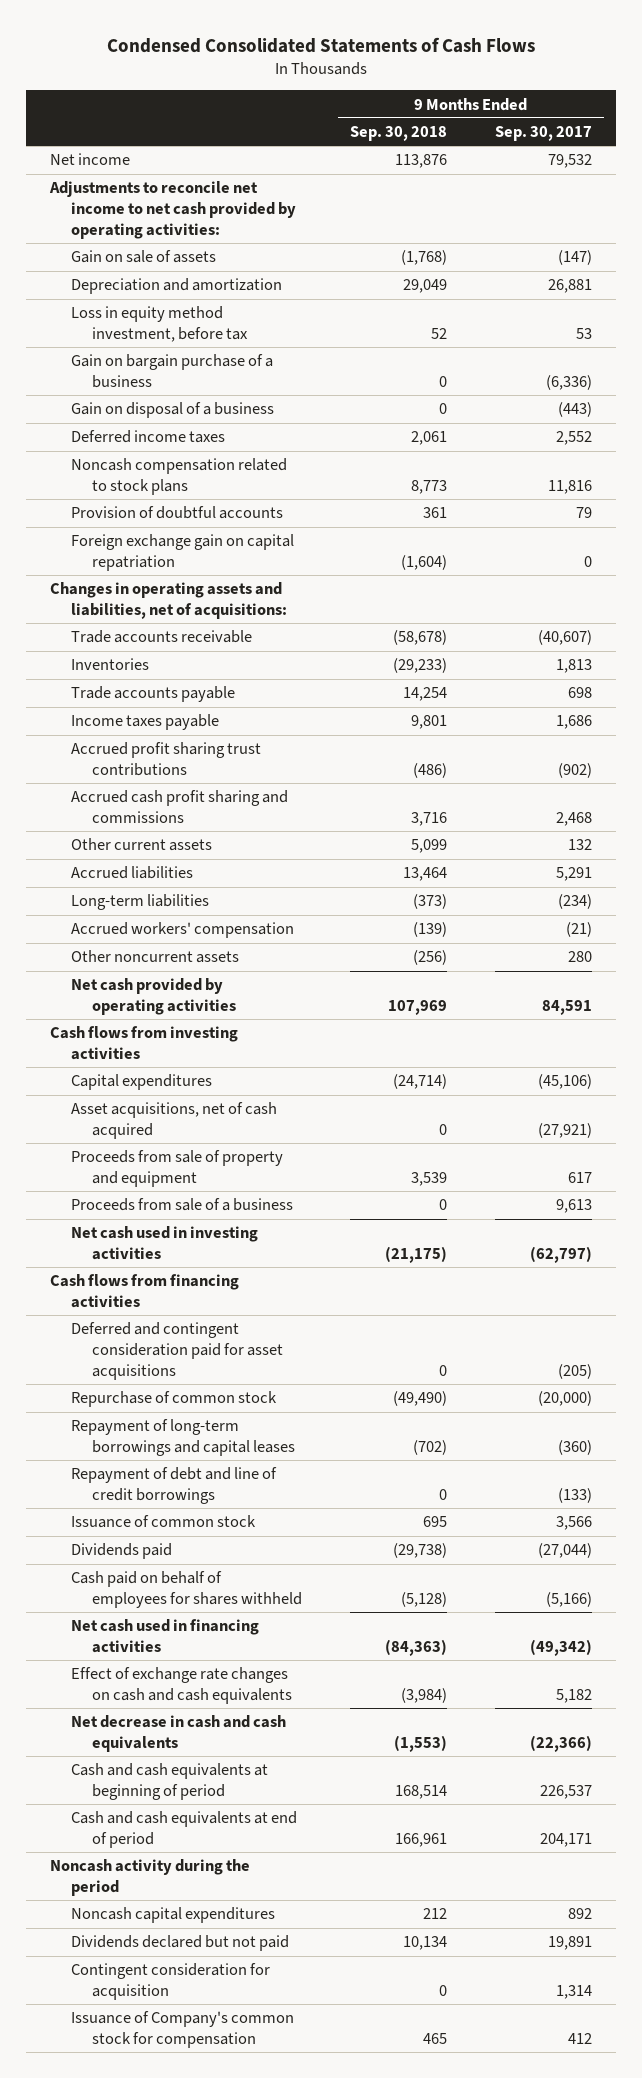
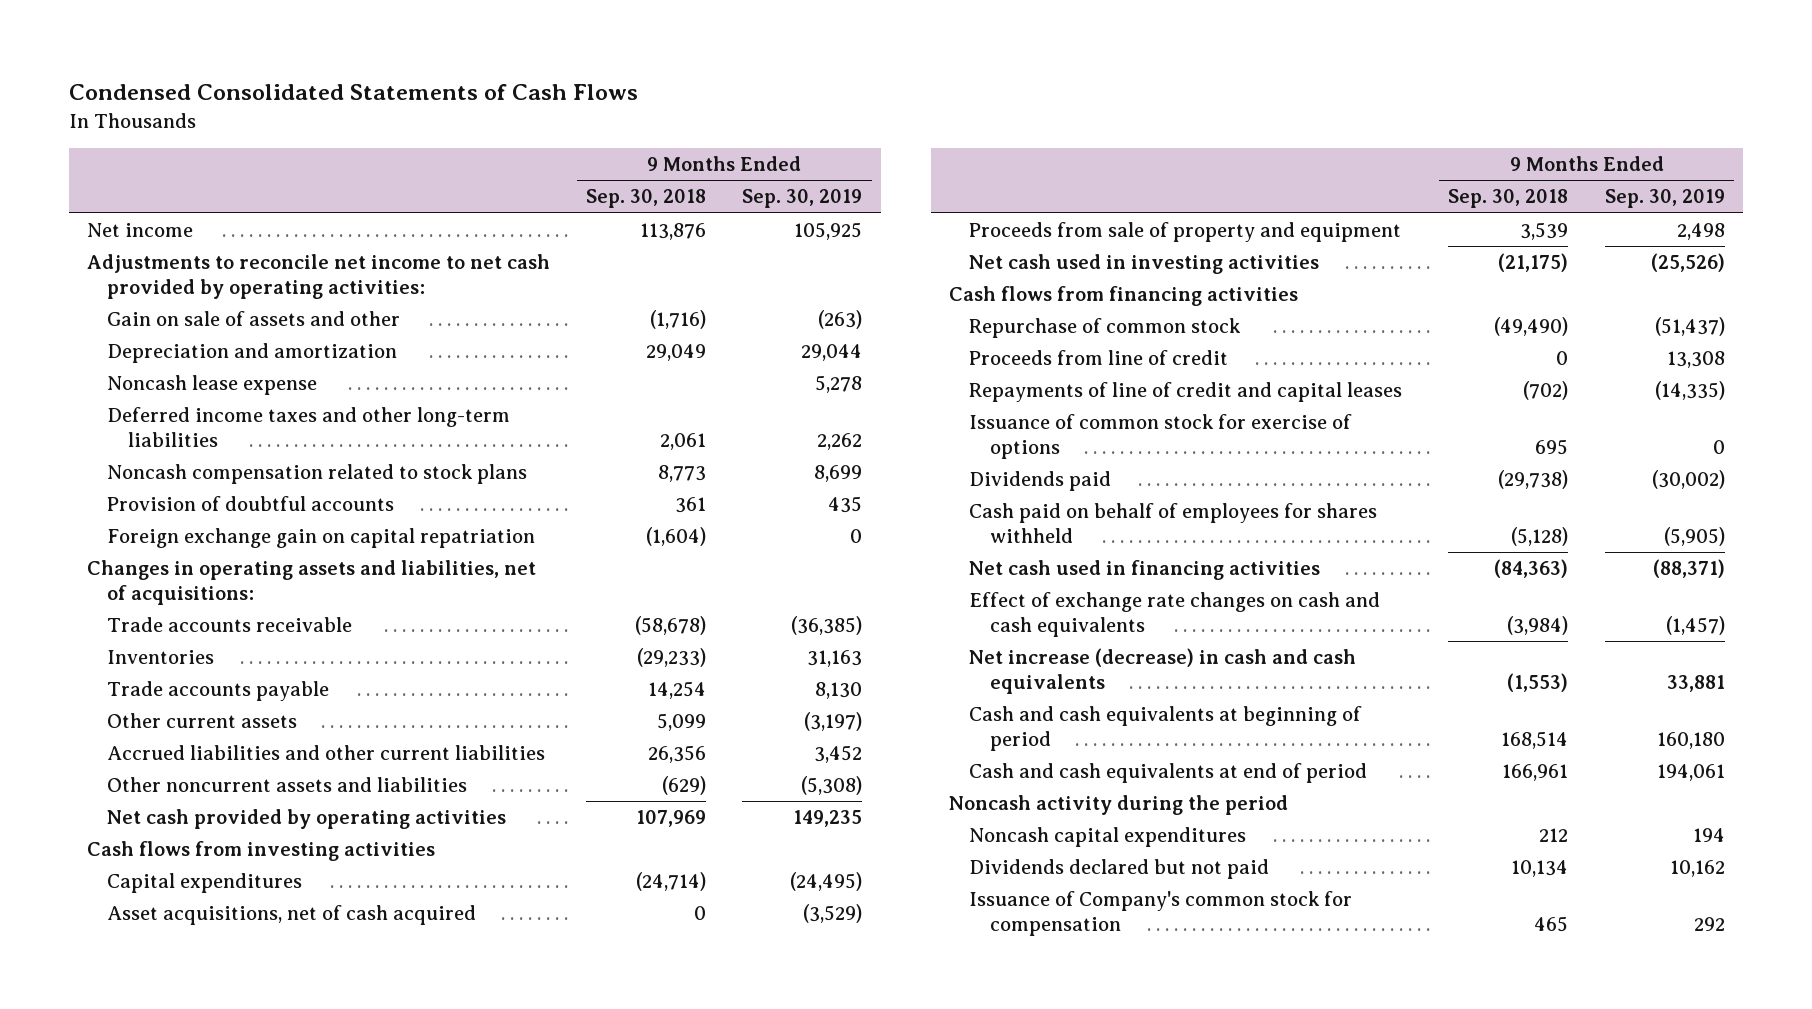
- | 9 Months Ended Sep. 30, 2018 | 9 Months Ended Sep. 30, 2017
+ | 9 Months Ended Sep. 30, 2018 | 9 Months Ended Sep. 30, 2019
- Gain on sale of assets | (1,768) | (147)
+ Gain on sale of assets and other | (1,716) | (263)
- Loss in equity method investment, before tax | 52 | 53
- Gain on bargain purchase of a business | 0 | (6,336)
- Gain on disposal of a business | 0 | (443)
- Deferred income taxes | 2,061 | 2,552
+ Noncash lease expense | | 5,278
+ Deferred income taxes and other long-term liabilities | 2,061 | 2,262
- Income taxes payable | 9,801 | 1,686
- Accrued profit sharing trust contributions | (486) | (902)
- Accrued cash profit sharing and commissions | 3,716 | 2,468
- Accrued liabilities | 13,464 | 5,291
- Long-term liabilities | (373) | (234)
- Accrued workers' compensation | (139) | (21)
- Other noncurrent assets | (256) | 280
+ Accrued liabilities and other current liabilities | 26,356 | 3,452
+ Other noncurrent assets and liabilities | (629) | (5,308)
- Proceeds from sale of a business | 0 | 9,613
- Deferred and contingent consideration paid for asset acquisitions | 0 | (205)
- Repayment of long-term borrowings and capital leases | (702) | (360)
- Repayment of debt and line of credit borrowings | 0 | (133)
- Issuance of common stock | 695 | 3,566
+ Proceeds from line of credit | 0 | 13,308
+ Repayments of line of credit and capital leases | (702) | (14,335)
+ Issuance of common stock for exercise of options | 695 | 0
- Net decrease in cash and cash equivalents | (1,553) | (22,366)
+ Net increase (decrease) in cash and cash equivalents | (1,553) | 33,881
- Contingent consideration for acquisition | 0 | 1,314

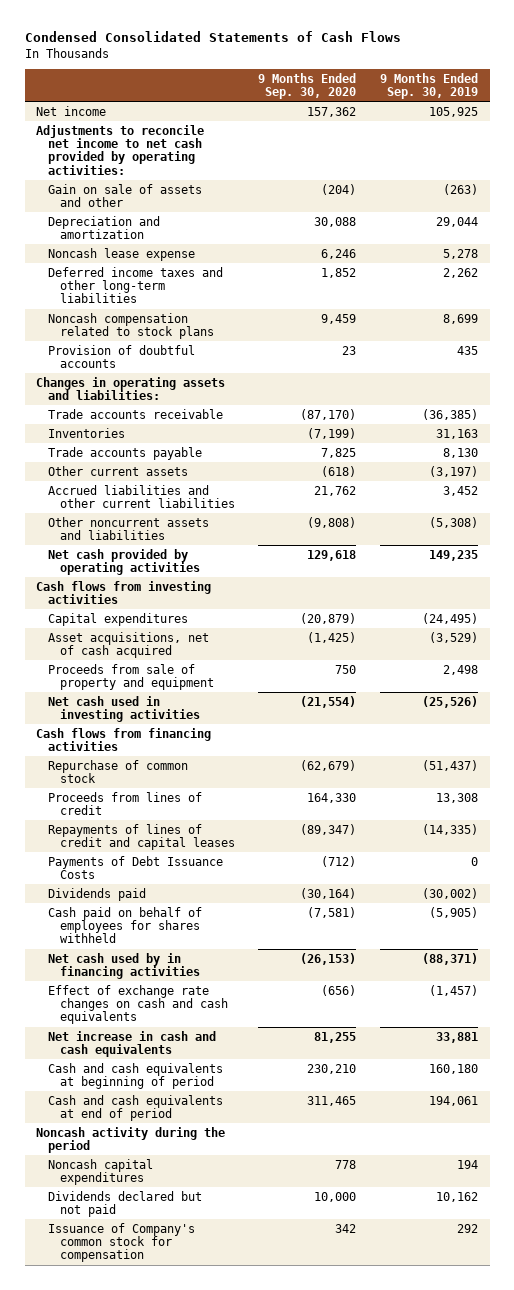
- | 9 Months Ended Sep. 30, 2018 | 9 Months Ended Sep. 30, 2019
+ | 9 Months Ended Sep. 30, 2020 | 9 Months Ended Sep. 30, 2019
- Foreign exchange gain on capital repatriation | (1,604) | 0
- Changes in operating assets and liabilities, net of acquisitions:
+ Changes in operating assets and liabilities:
- Proceeds from line of credit | 0 | 13,308
- Repayments of line of credit and capital leases | (702) | (14,335)
- Issuance of common stock for exercise of options | 695 | 0
+ Proceeds from lines of credit | 164,330 | 13,308
+ Repayments of lines of credit and capital leases | (89,347) | (14,335)
+ Payments of Debt Issuance Costs | (712) | 0
- Net cash used in financing activities | (84,363) | (88,371)
+ Net cash used by in financing activities | (26,153) | (88,371)
- Net increase (decrease) in cash and cash equivalents | (1,553) | 33,881
+ Net increase in cash and cash equivalents | 81,255 | 33,881

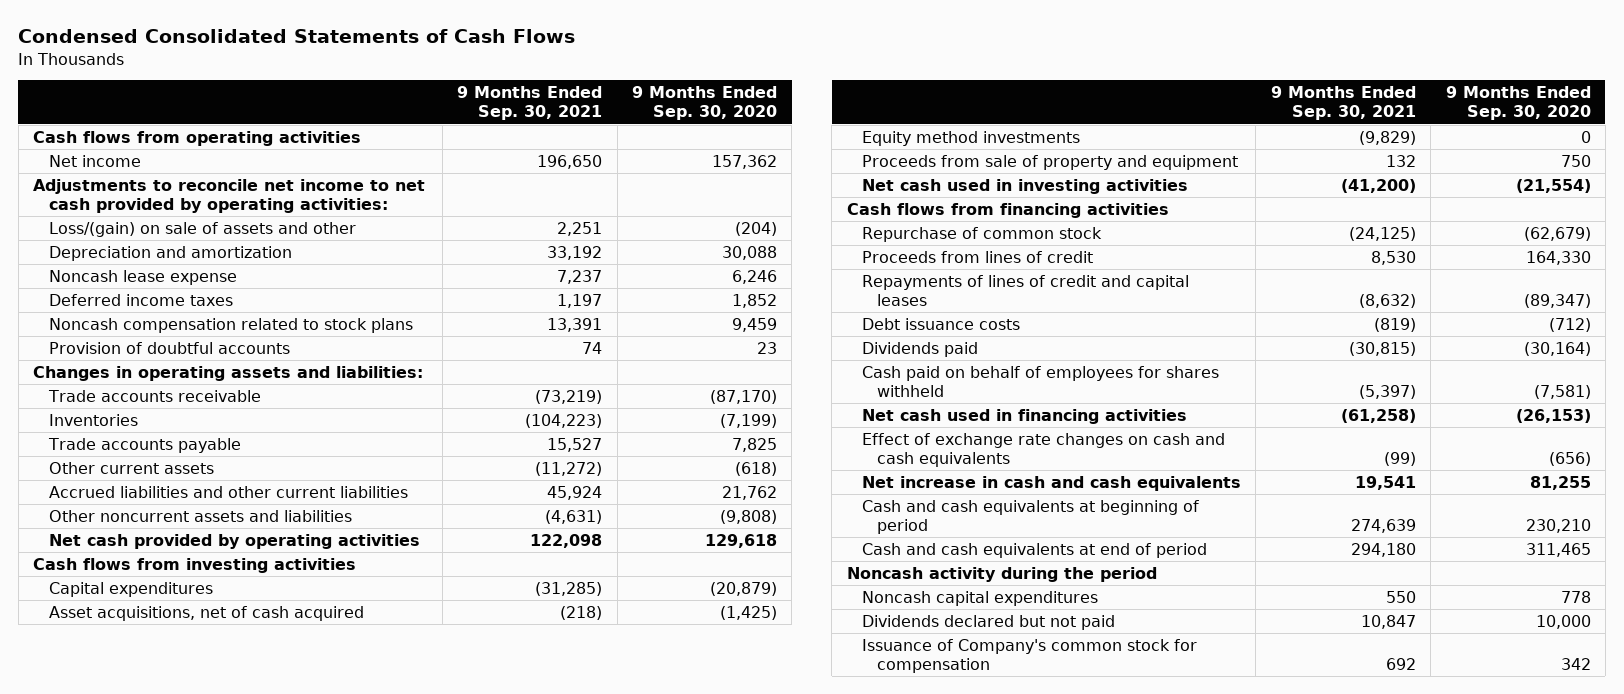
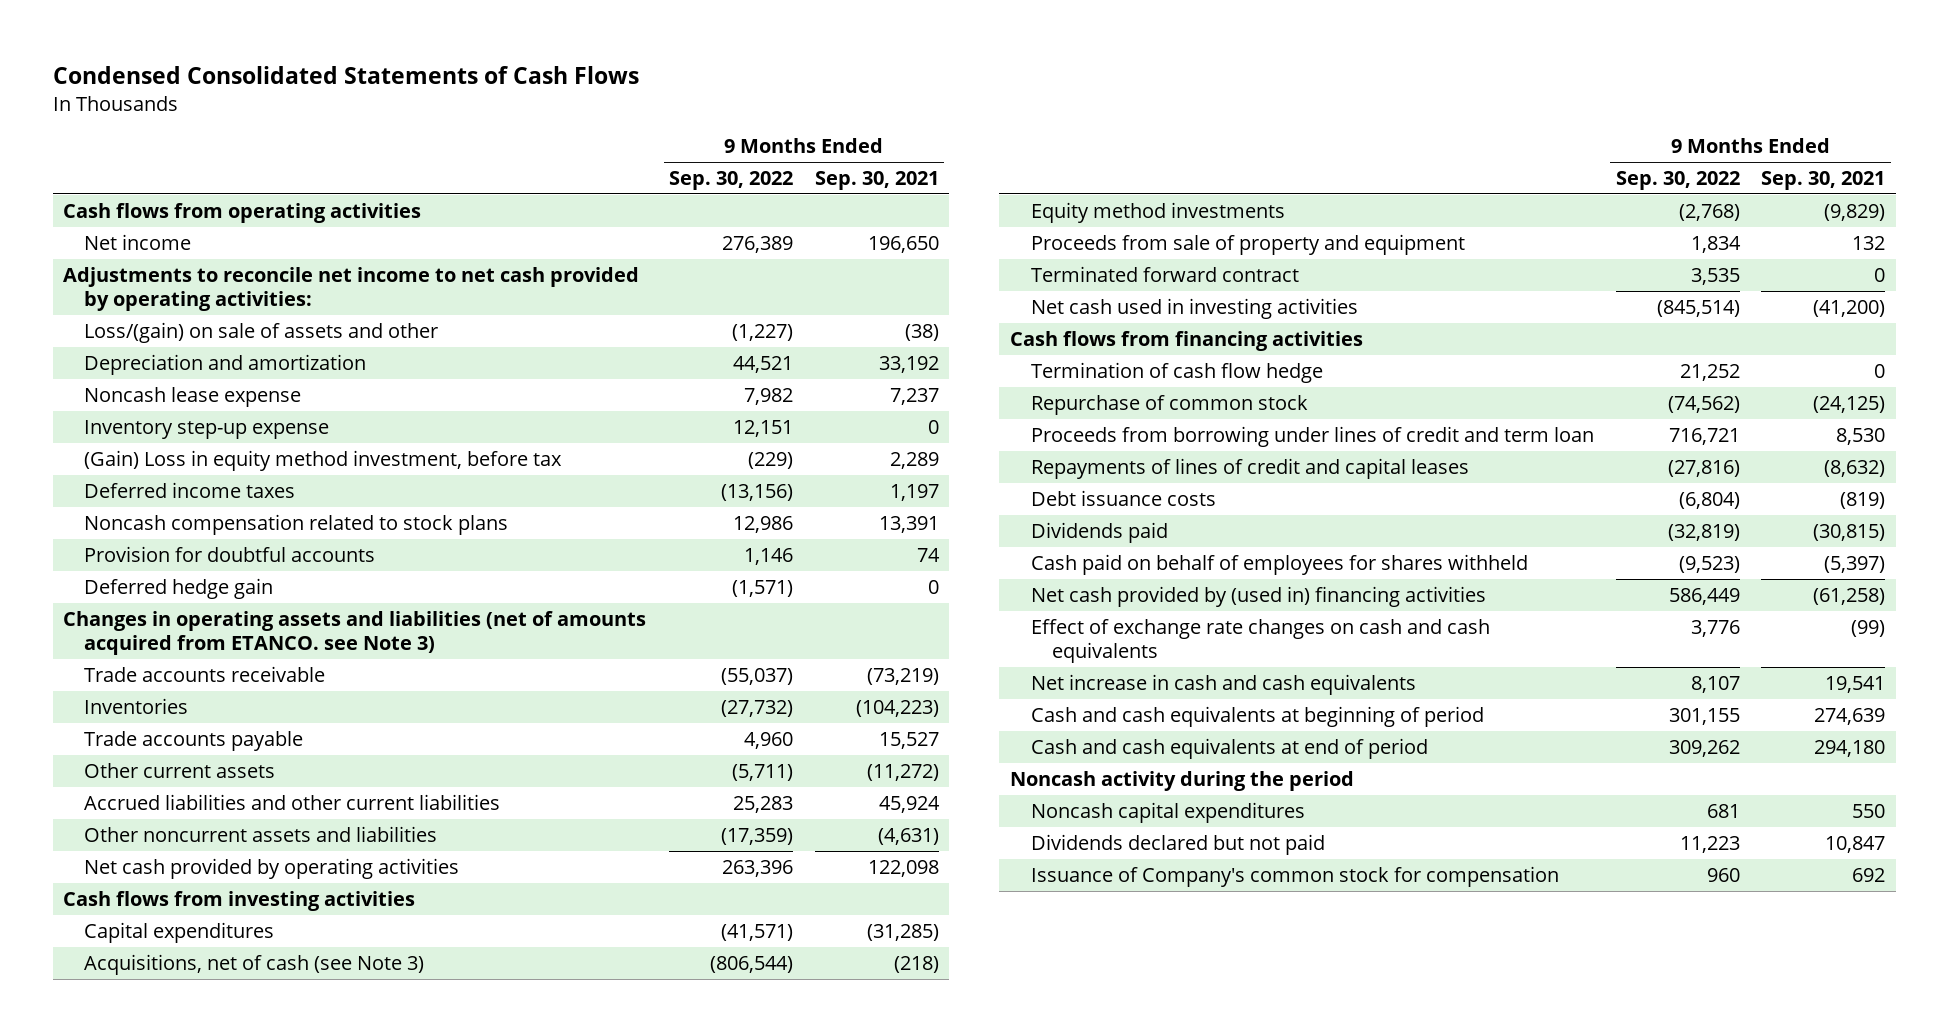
- | 9 Months Ended Sep. 30, 2021 | 9 Months Ended Sep. 30, 2020
+ | 9 Months Ended Sep. 30, 2022 | 9 Months Ended Sep. 30, 2021
- Loss/(gain) on sale of assets and other | 2,251 | (204)
+ Loss/(gain) on sale of assets and other | (1,227) | (38)
+ Inventory step-up expense | 12,151 | 0
+ (Gain) Loss in equity method investment, before tax | (229) | 2,289
- Provision of doubtful accounts | 74 | 23
- Changes in operating assets and liabilities:
+ Provision for doubtful accounts | 1,146 | 74
+ Deferred hedge gain | (1,571) | 0
+ Changes in operating assets and liabilities (net of amounts acquired from ETANCO. see Note 3)
- Asset acquisitions, net of cash acquired | (218) | (1,425)
+ Acquisitions, net of cash (see Note 3) | (806,544) | (218)
+ Terminated forward contract | 3,535 | 0
+ Termination of cash flow hedge | 21,252 | 0
- Proceeds from lines of credit | 8,530 | 164,330
+ Proceeds from borrowing under lines of credit and term loan | 716,721 | 8,530
- Net cash used in financing activities | (61,258) | (26,153)
+ Net cash provided by (used in) financing activities | 586,449 | (61,258)

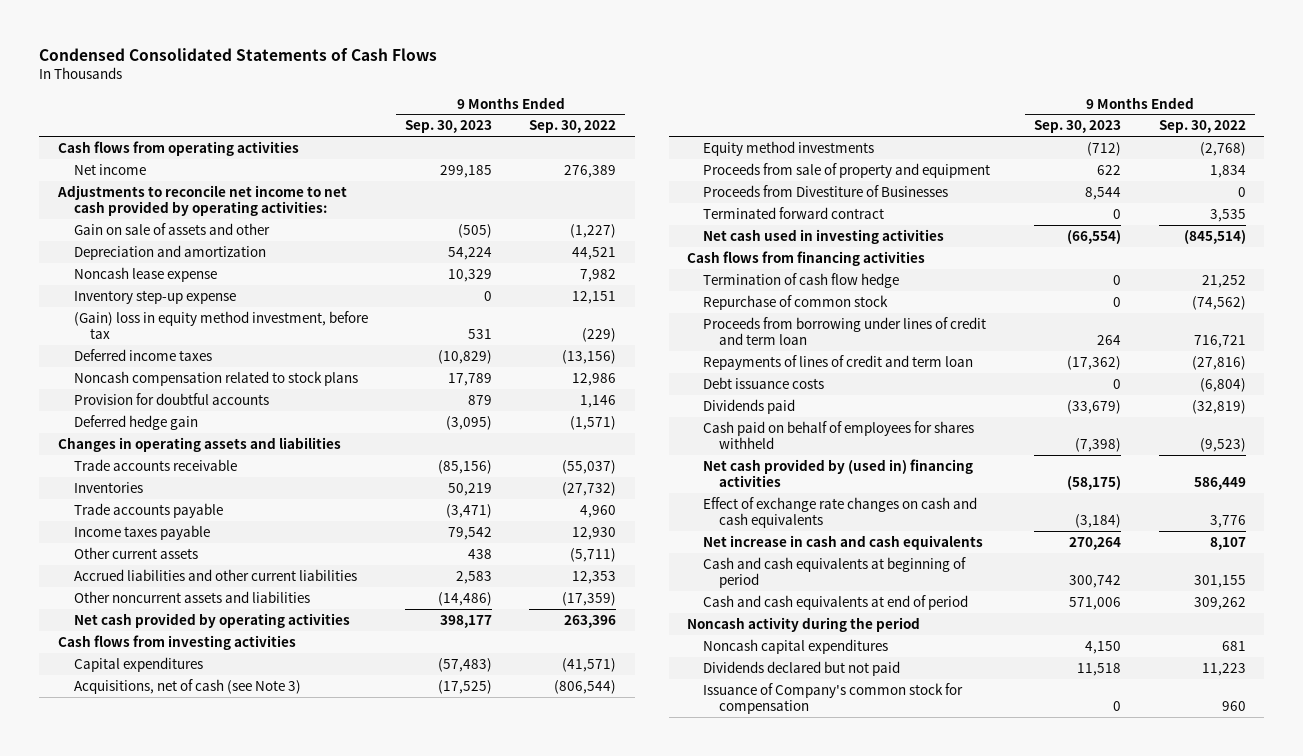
- | 9 Months Ended Sep. 30, 2022 | 9 Months Ended Sep. 30, 2021
+ | 9 Months Ended Sep. 30, 2023 | 9 Months Ended Sep. 30, 2022
- Loss/(gain) on sale of assets and other | (1,227) | (38)
+ Gain on sale of assets and other | (505) | (1,227)
- (Gain) Loss in equity method investment, before tax | (229) | 2,289
+ (Gain) loss in equity method investment, before tax | 531 | (229)
- Changes in operating assets and liabilities (net of amounts acquired from ETANCO. see Note 3)
+ Changes in operating assets and liabilities
+ Income taxes payable | 79,542 | 12,930
- Accrued liabilities and other current liabilities | 25,283 | 45,924
+ Accrued liabilities and other current liabilities | 2,583 | 12,353
+ Proceeds from Divestiture of Businesses | 8,544 | 0
- Repayments of lines of credit and capital leases | (27,816) | (8,632)
+ Repayments of lines of credit and term loan | (17,362) | (27,816)

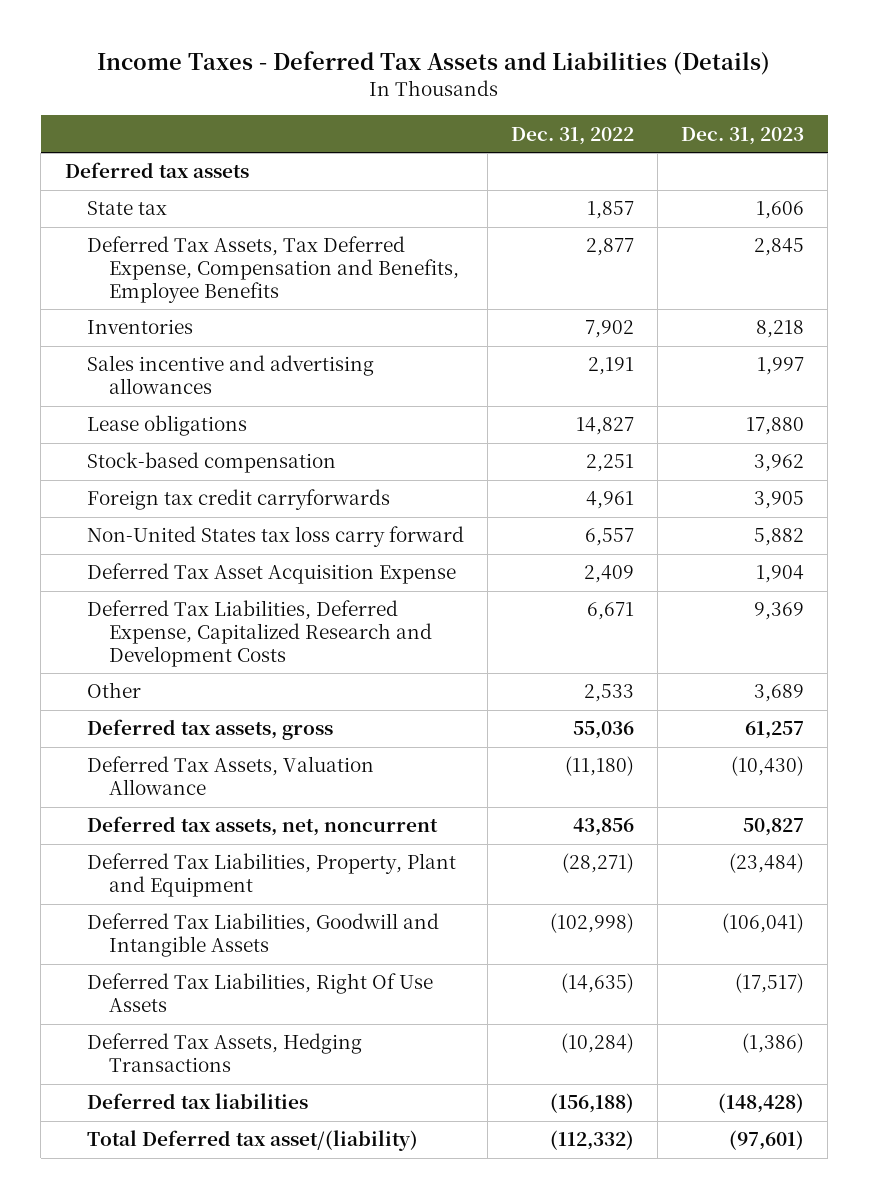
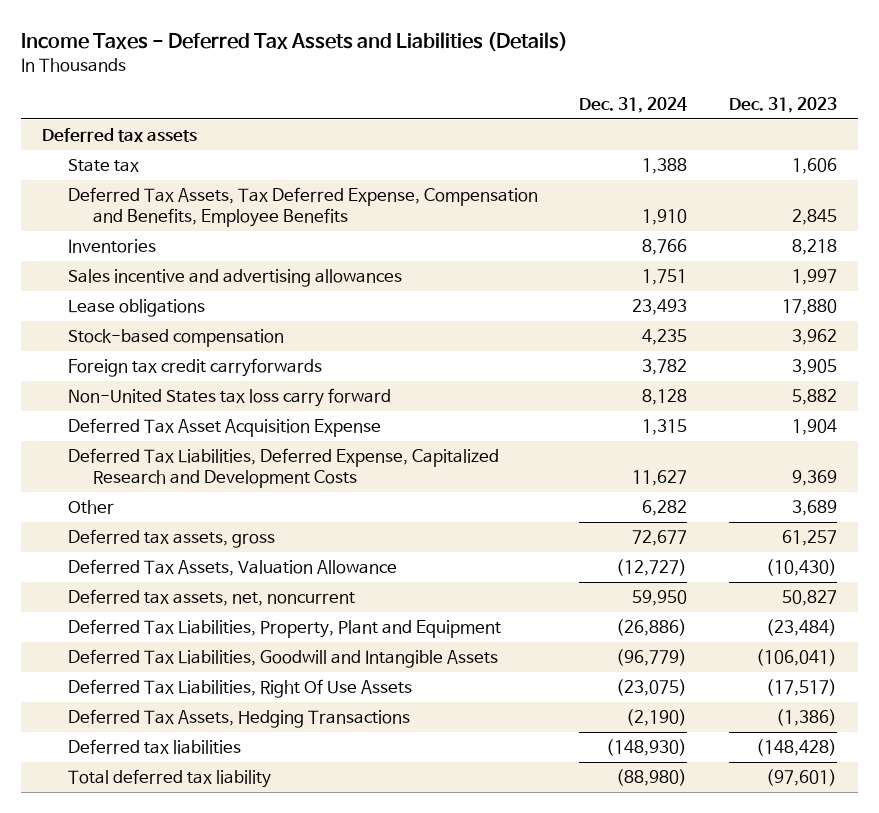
- | Dec. 31, 2022 | Dec. 31, 2023
+ | Dec. 31, 2024 | Dec. 31, 2023
- Total Deferred tax asset/(liability) | (112,332) | (97,601)
+ Total deferred tax liability | (88,980) | (97,601)

